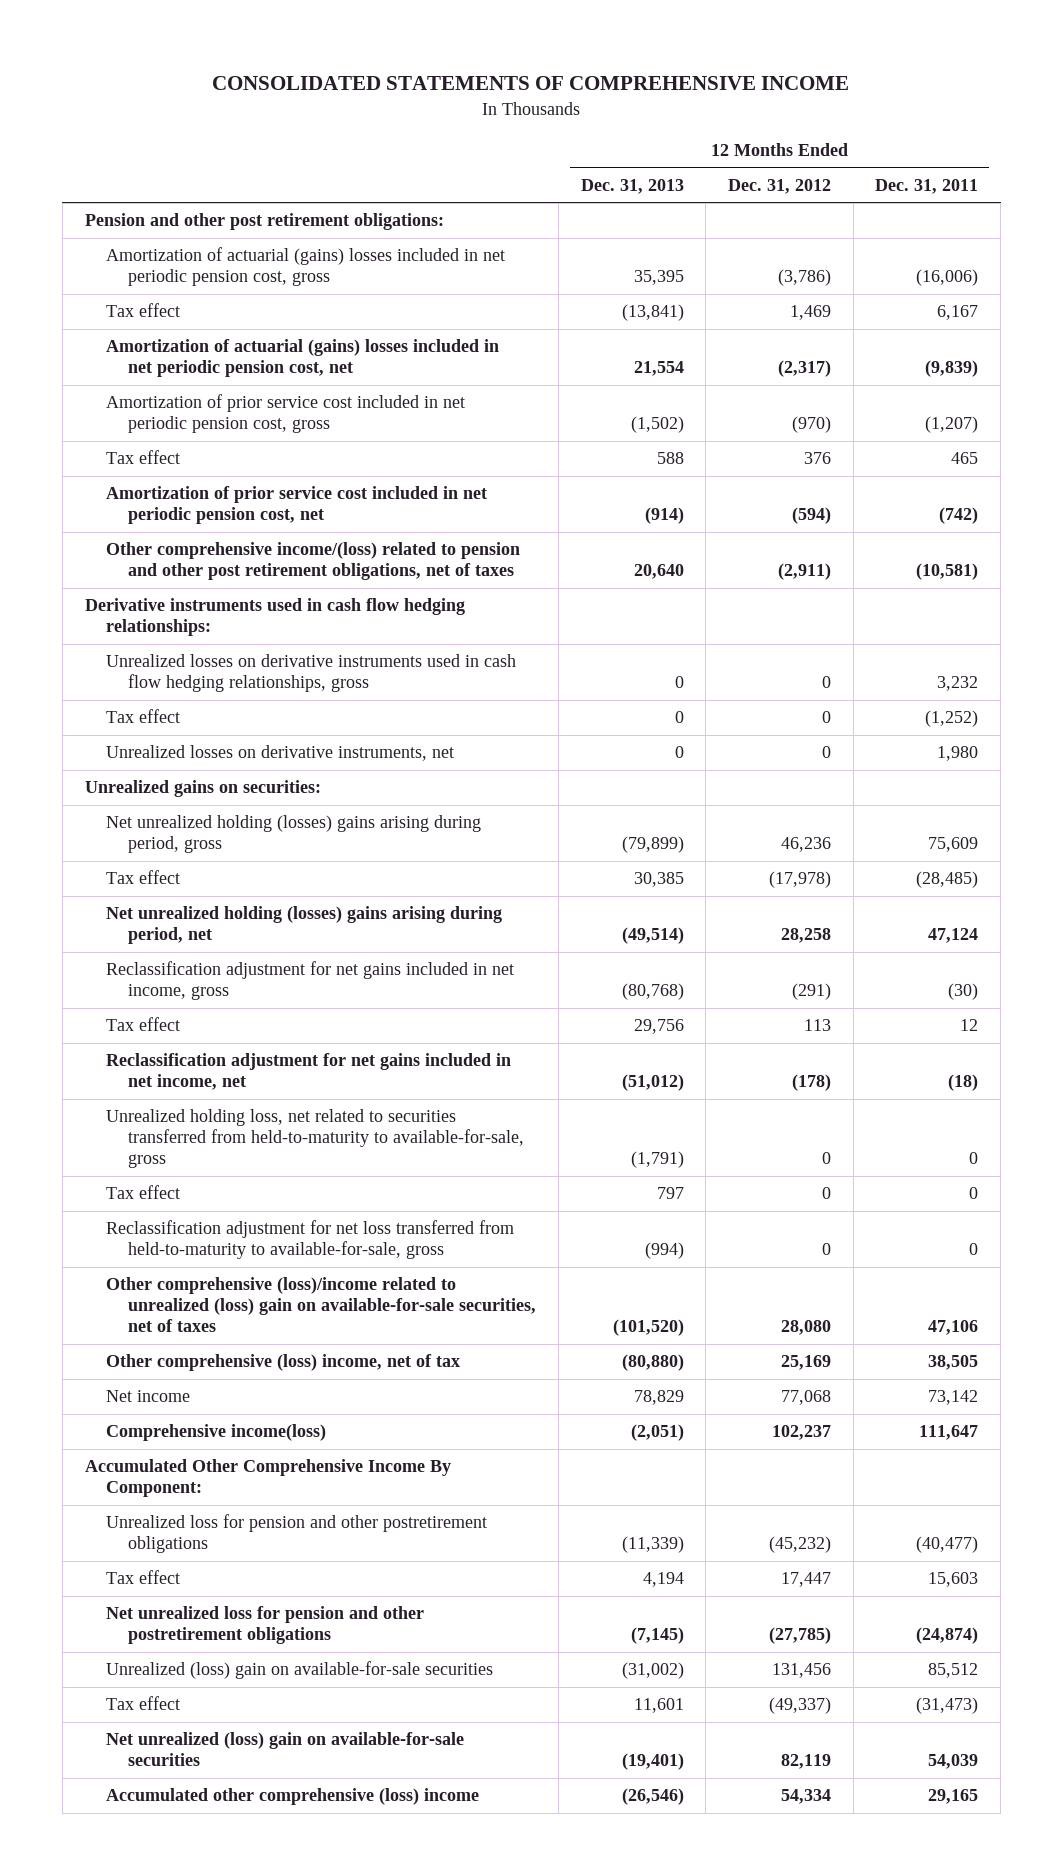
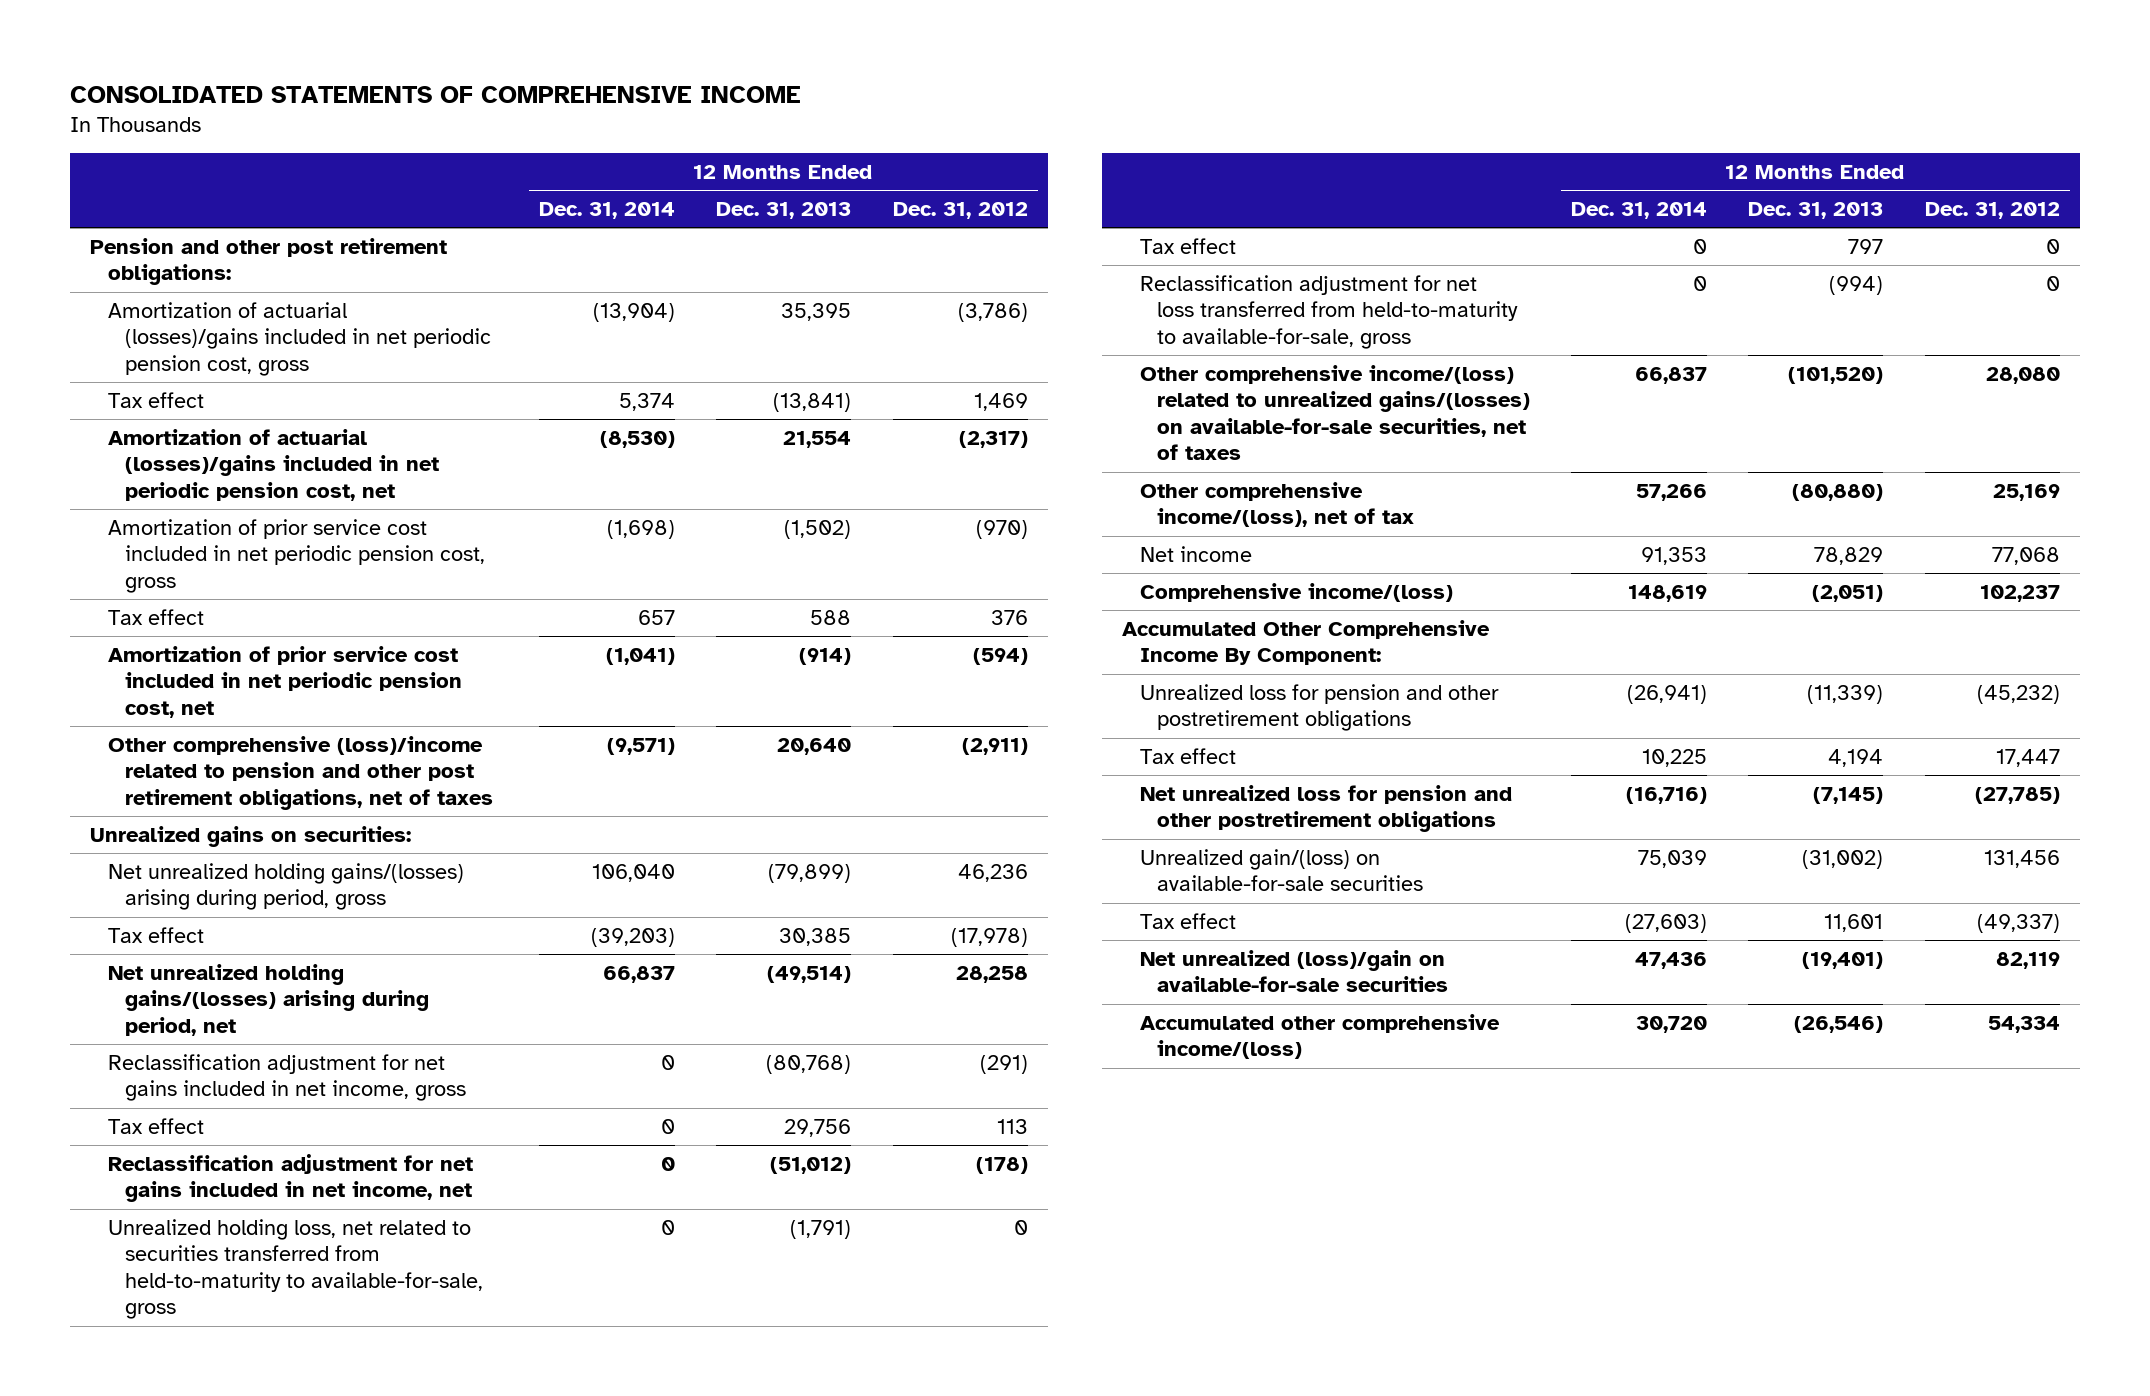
- | 12 Months Ended Dec. 31, 2013 | 12 Months Ended Dec. 31, 2012 | 12 Months Ended Dec. 31, 2011
+ | 12 Months Ended Dec. 31, 2014 | 12 Months Ended Dec. 31, 2013 | 12 Months Ended Dec. 31, 2012
- Amortization of actuarial (gains) losses included in net periodic pension cost, gross | 35,395 | (3,786) | (16,006)
+ Amortization of actuarial (losses)/gains included in net periodic pension cost, gross | (13,904) | 35,395 | (3,786)
- Amortization of actuarial (gains) losses included in net periodic pension cost, net | 21,554 | (2,317) | (9,839)
+ Amortization of actuarial (losses)/gains included in net periodic pension cost, net | (8,530) | 21,554 | (2,317)
- Other comprehensive income/(loss) related to pension and other post retirement obligations, net of taxes | 20,640 | (2,911) | (10,581)
- Derivative instruments used in cash flow hedging relationships:
- Unrealized losses on derivative instruments used in cash flow hedging relationships, gross | 0 | 0 | 3,232
- Tax effect | 0 | 0 | (1,252)
- Unrealized losses on derivative instruments, net | 0 | 0 | 1,980
+ Other comprehensive (loss)/income related to pension and other post retirement obligations, net of taxes | (9,571) | 20,640 | (2,911)
- Net unrealized holding (losses) gains arising during period, gross | (79,899) | 46,236 | 75,609
+ Net unrealized holding gains/(losses) arising during period, gross | 106,040 | (79,899) | 46,236
- Net unrealized holding (losses) gains arising during period, net | (49,514) | 28,258 | 47,124
+ Net unrealized holding gains/(losses) arising during period, net | 66,837 | (49,514) | 28,258
- Other comprehensive (loss)/income related to unrealized (loss) gain on available-for-sale securities, net of taxes | (101,520) | 28,080 | 47,106
- Other comprehensive (loss) income, net of tax | (80,880) | 25,169 | 38,505
+ Other comprehensive income/(loss) related to unrealized gains/(losses) on available-for-sale securities, net of taxes | 66,837 | (101,520) | 28,080
+ Other comprehensive income/(loss), net of tax | 57,266 | (80,880) | 25,169
- Comprehensive income(loss) | (2,051) | 102,237 | 111,647
+ Comprehensive income/(loss) | 148,619 | (2,051) | 102,237
- Unrealized (loss) gain on available-for-sale securities | (31,002) | 131,456 | 85,512
+ Unrealized gain/(loss) on available-for-sale securities | 75,039 | (31,002) | 131,456
- Net unrealized (loss) gain on available-for-sale securities | (19,401) | 82,119 | 54,039
- Accumulated other comprehensive (loss) income | (26,546) | 54,334 | 29,165
+ Net unrealized (loss)/gain on available-for-sale securities | 47,436 | (19,401) | 82,119
+ Accumulated other comprehensive income/(loss) | 30,720 | (26,546) | 54,334

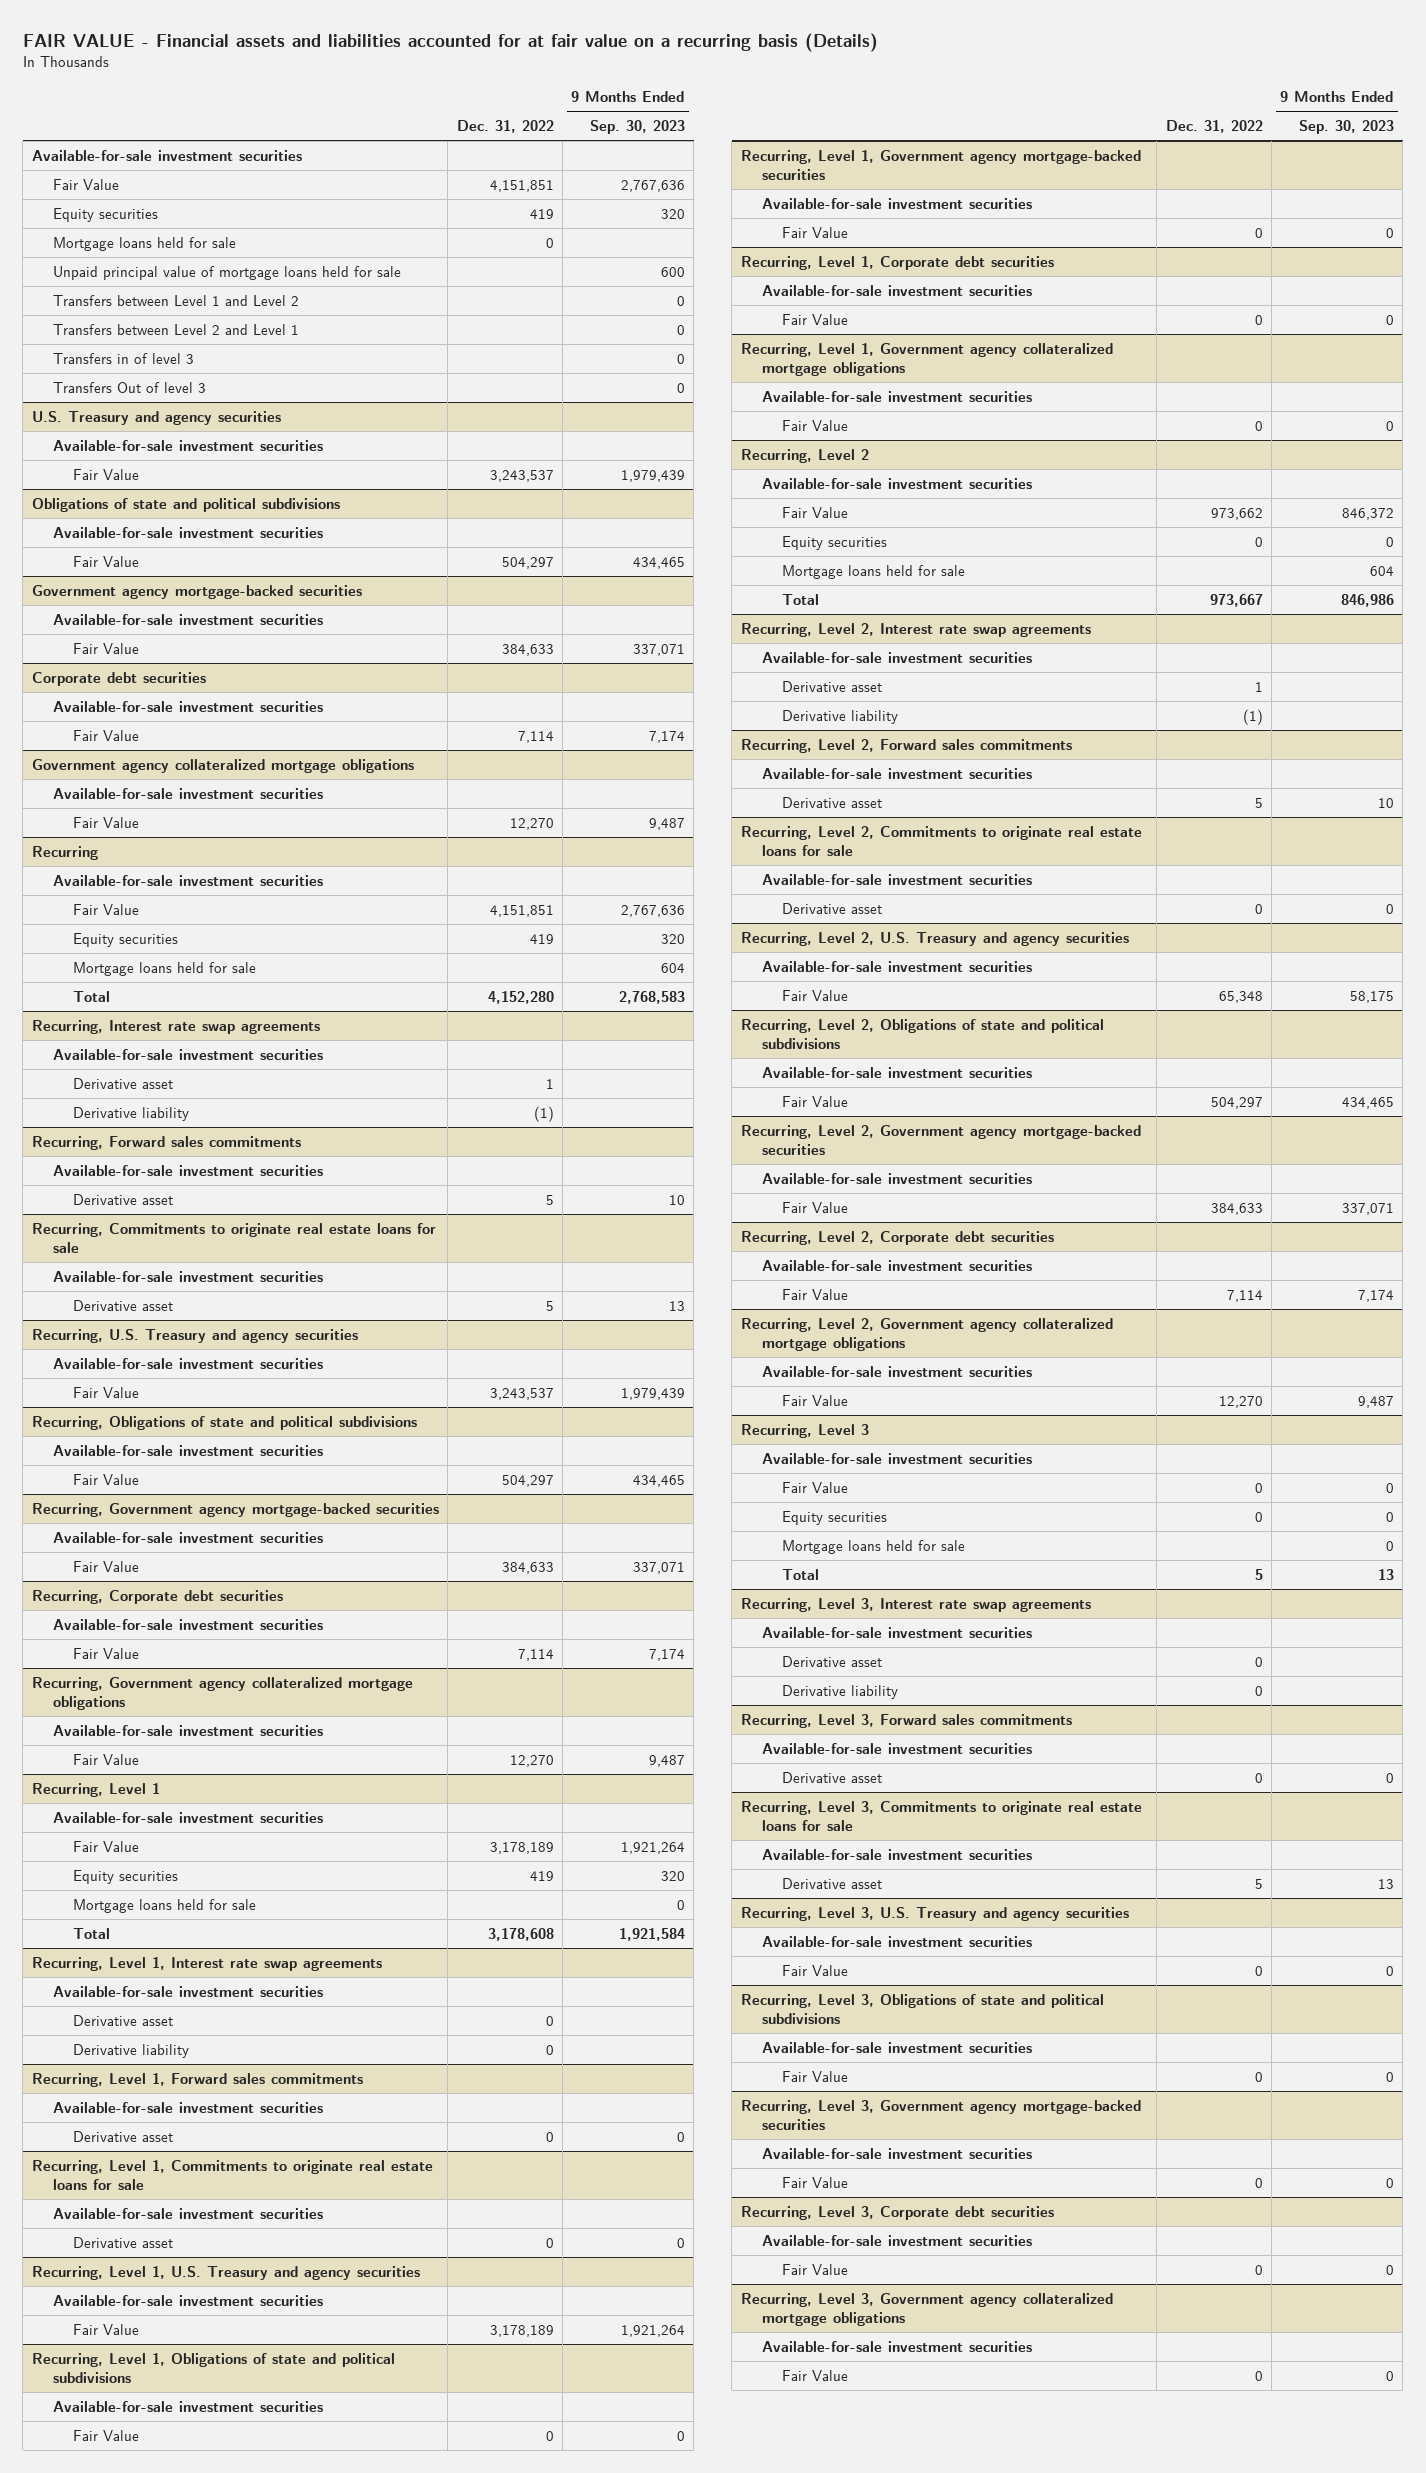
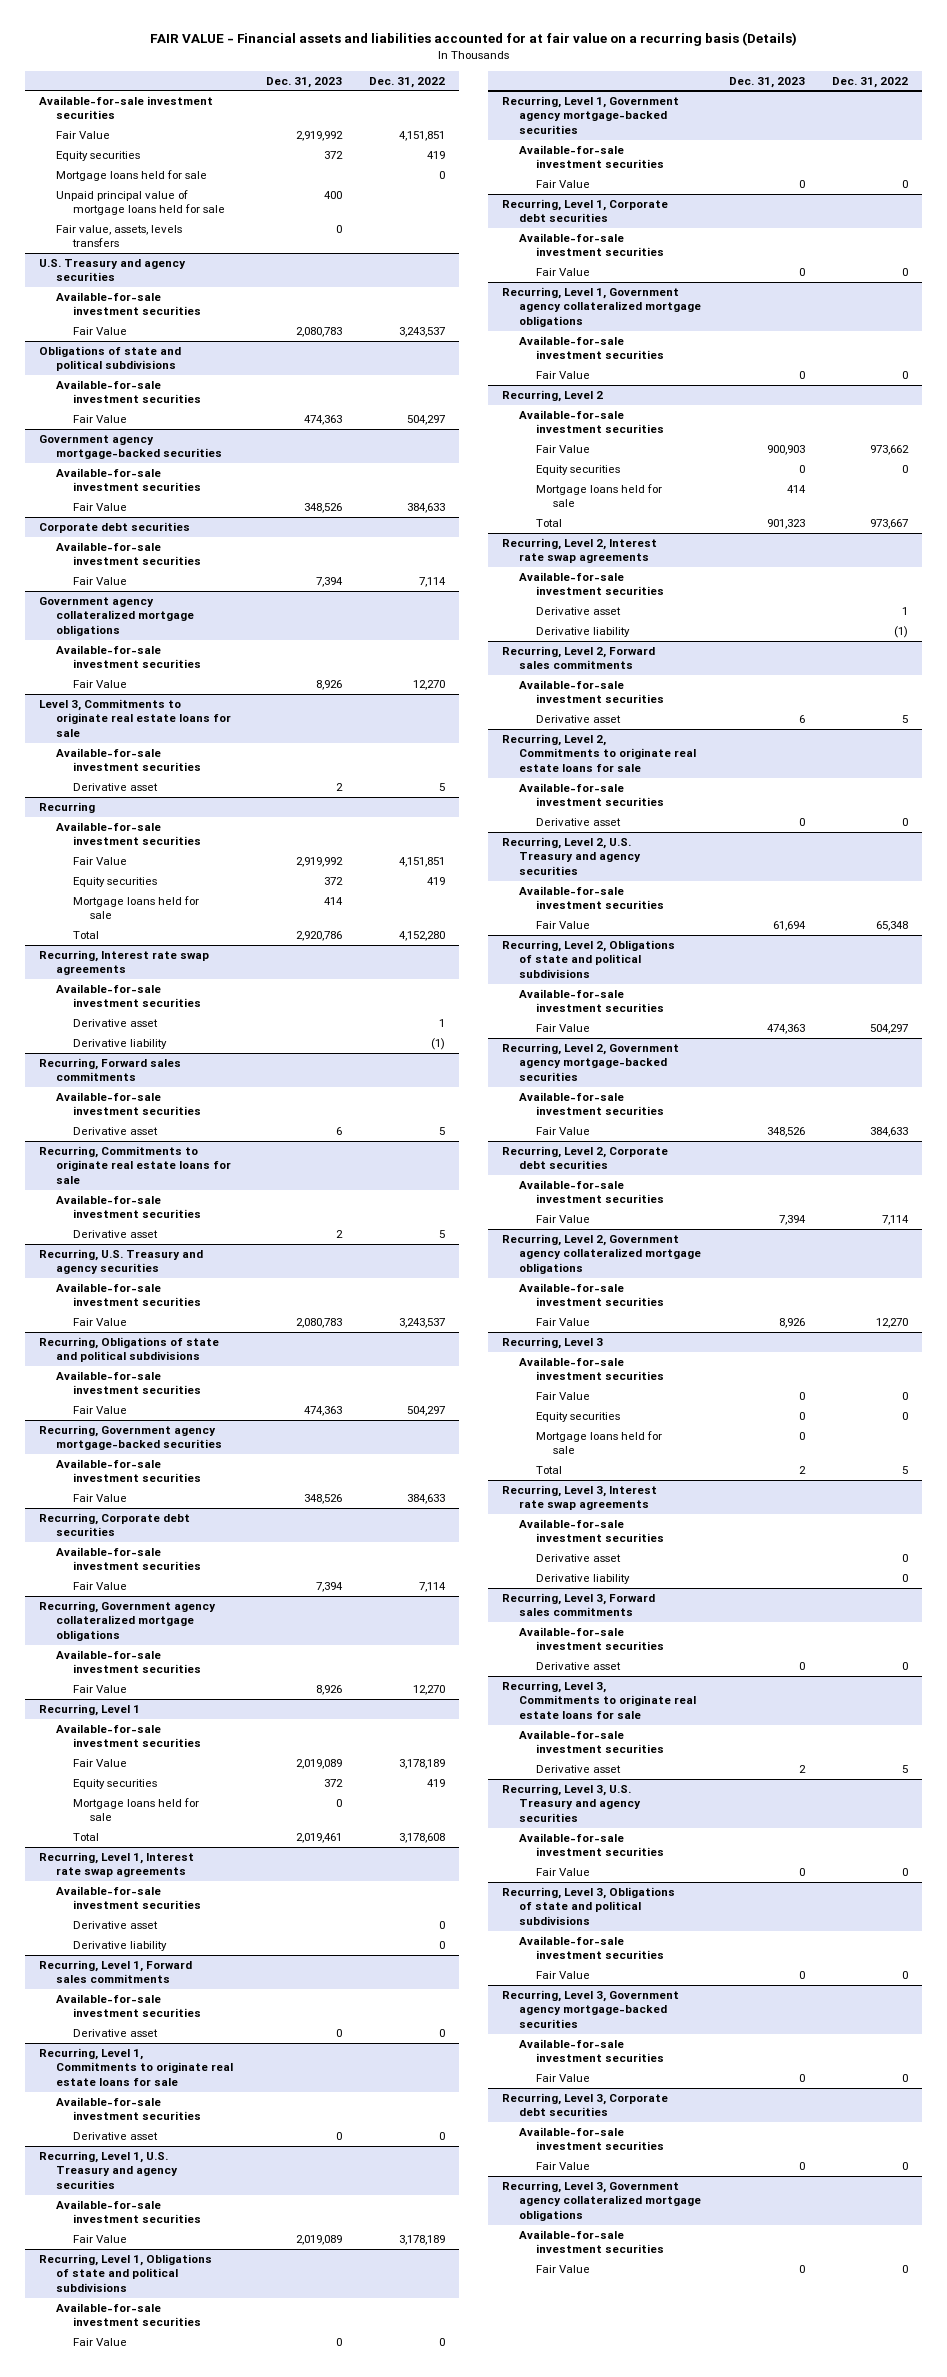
- | Dec. 31, 2022 | 9 Months Ended Sep. 30, 2023
+ | Dec. 31, 2023 | Dec. 31, 2022
- Transfers between Level 1 and Level 2 | | 0
- Transfers between Level 2 and Level 1 | | 0
- Transfers in of level 3 | | 0
- Transfers Out of level 3 | | 0
+ Fair value, assets, levels transfers | 0 |
+ Level 3, Commitments to originate real estate loans for sale
+ Available-for-sale investment securities
+ Derivative asset | 2 | 5

